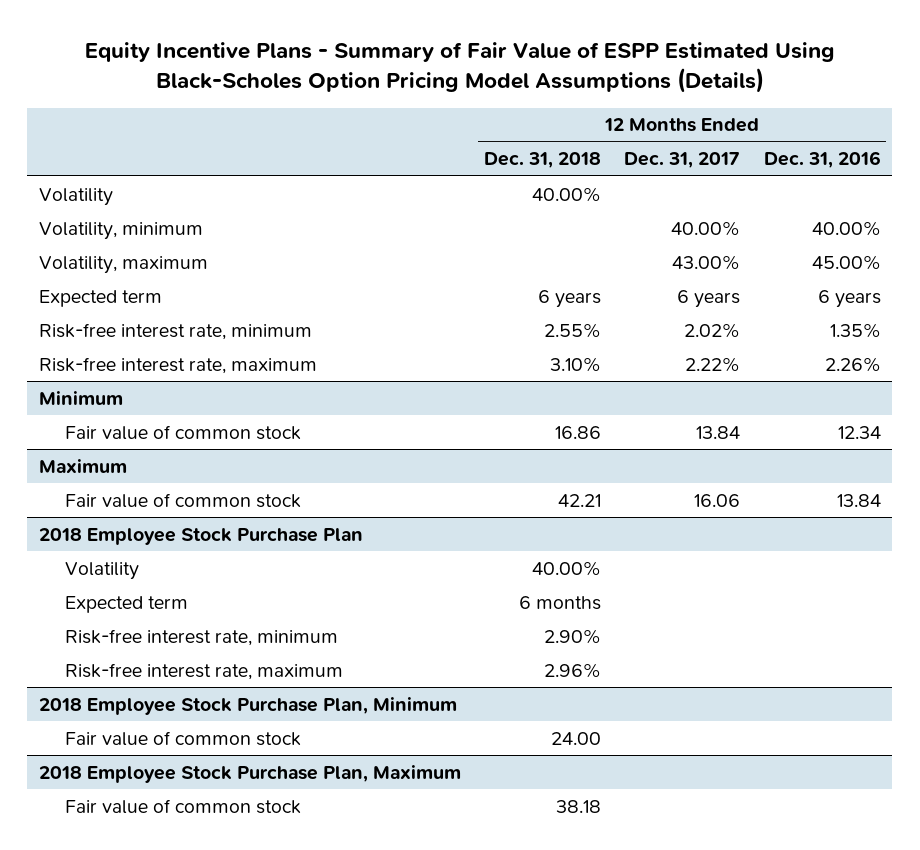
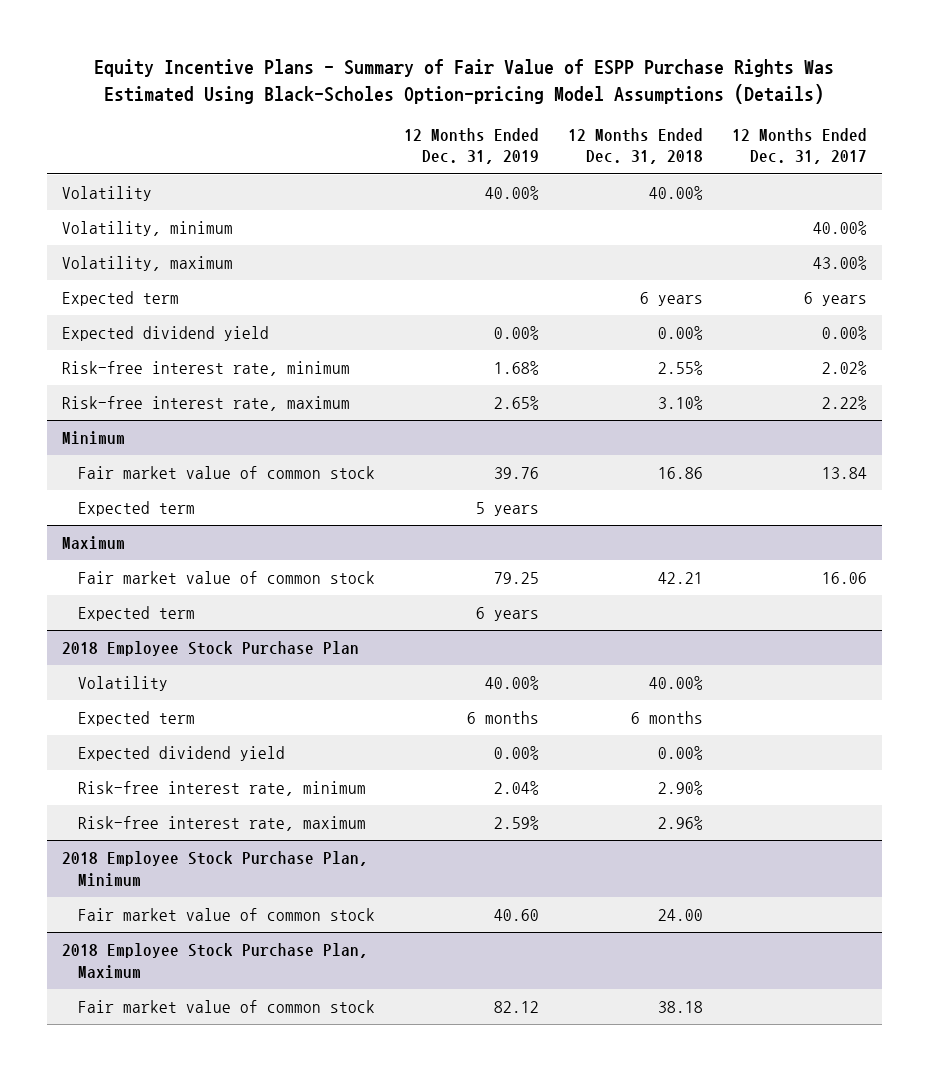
- Equity Incentive Plans - Summary of Fair Value of ESPP Estimated Using Black-Scholes Option Pricing Model Assumptions (Details)
+ Equity Incentive Plans - Summary of Fair Value of ESPP Purchase Rights Was Estimated Using Black-Scholes Option-pricing Model Assumptions (Details)
- | 12 Months Ended Dec. 31, 2018 | 12 Months Ended Dec. 31, 2017 | 12 Months Ended Dec. 31, 2016
+ | 12 Months Ended Dec. 31, 2019 | 12 Months Ended Dec. 31, 2018 | 12 Months Ended Dec. 31, 2017
+ Expected dividend yield | 0.00% | 0.00% | 0.00%
@ Minimum
- Fair value of common stock | 16.86 | 13.84 | 12.34
+ Fair market value of common stock | 39.76 | 16.86 | 13.84
+ Expected term | 5 years | |
@ Maximum
- Fair value of common stock | 42.21 | 16.06 | 13.84
+ Fair market value of common stock | 79.25 | 42.21 | 16.06
+ Expected term | 6 years | |
@ 2018 Employee Stock Purchase Plan
+ Expected dividend yield | 0.00% | 0.00% |
@ 2018 Employee Stock Purchase Plan, Minimum
- Fair value of common stock | 24.00 | |
+ Fair market value of common stock | 40.60 | 24.00 |
@ 2018 Employee Stock Purchase Plan, Maximum
- Fair value of common stock | 38.18 | |
+ Fair market value of common stock | 82.12 | 38.18 |

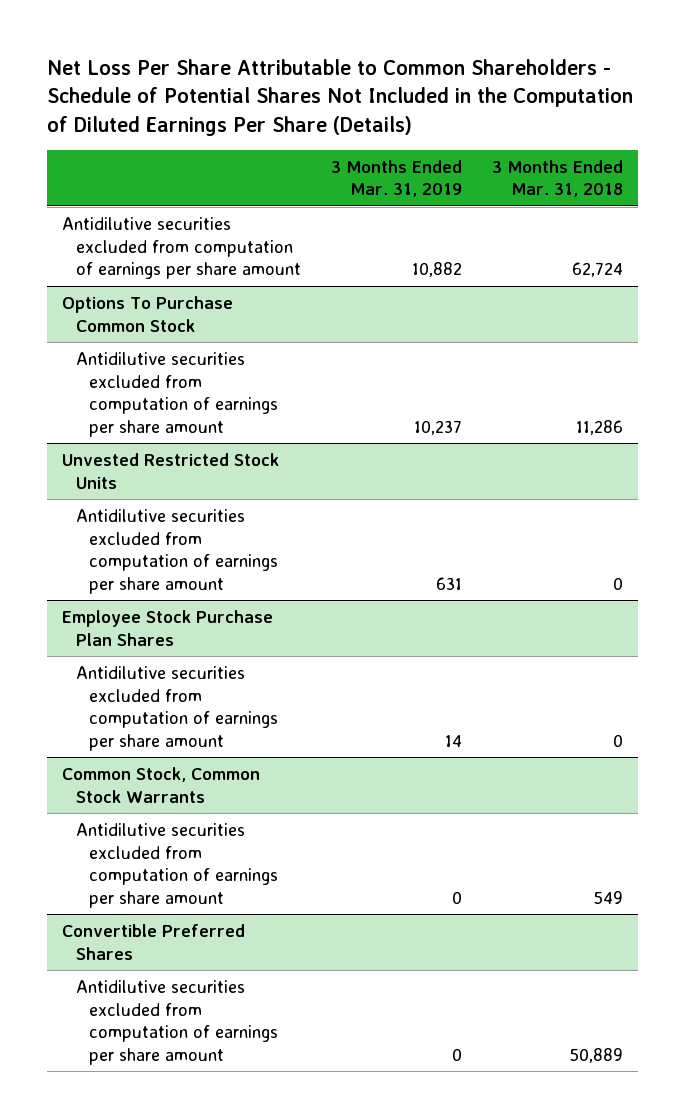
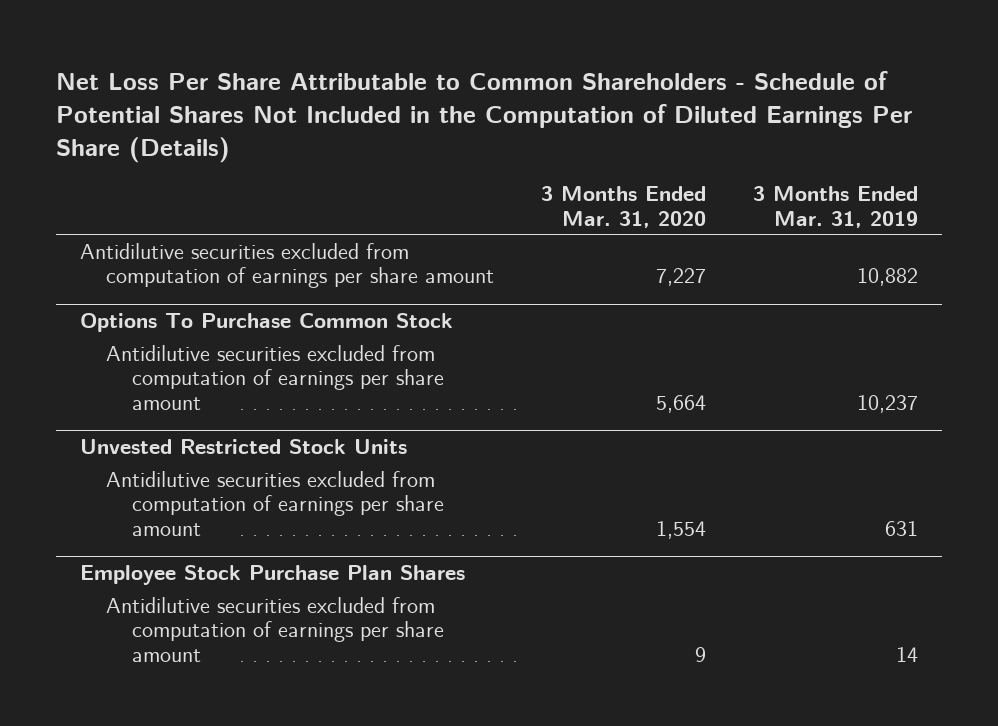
- | 3 Months Ended Mar. 31, 2019 | 3 Months Ended Mar. 31, 2018
+ | 3 Months Ended Mar. 31, 2020 | 3 Months Ended Mar. 31, 2019
- Common Stock, Common Stock Warrants
- Antidilutive securities excluded from computation of earnings per share amount | 0 | 549
- Convertible Preferred Shares
- Antidilutive securities excluded from computation of earnings per share amount | 0 | 50,889

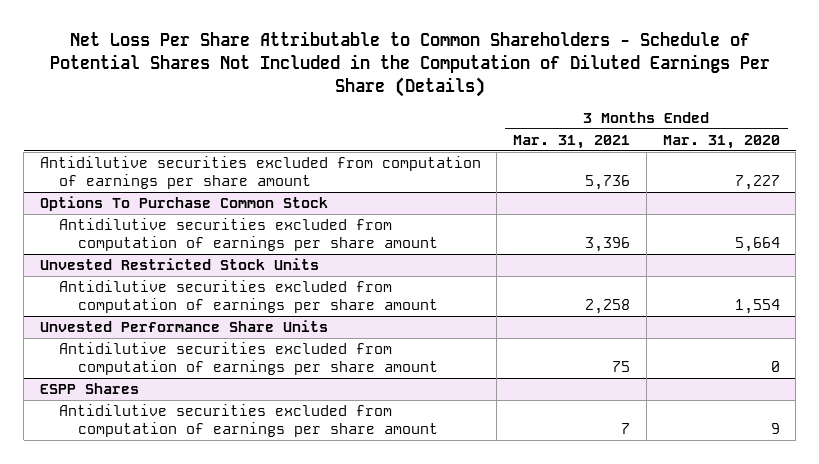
- | 3 Months Ended Mar. 31, 2020 | 3 Months Ended Mar. 31, 2019
+ | 3 Months Ended Mar. 31, 2021 | 3 Months Ended Mar. 31, 2020
- Employee Stock Purchase Plan Shares
+ Unvested Performance Share Units
+ Antidilutive securities excluded from computation of earnings per share amount | 75 | 0
+ ESPP Shares

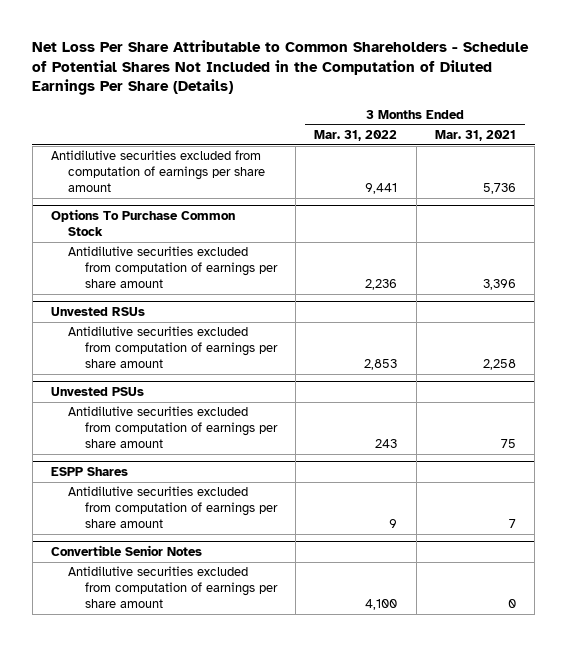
- | 3 Months Ended Mar. 31, 2021 | 3 Months Ended Mar. 31, 2020
+ | 3 Months Ended Mar. 31, 2022 | 3 Months Ended Mar. 31, 2021
- Unvested Restricted Stock Units
+ Unvested RSUs
- Unvested Performance Share Units
+ Unvested PSUs
+ Convertible Senior Notes
+ Antidilutive securities excluded from computation of earnings per share amount | 4,100 | 0

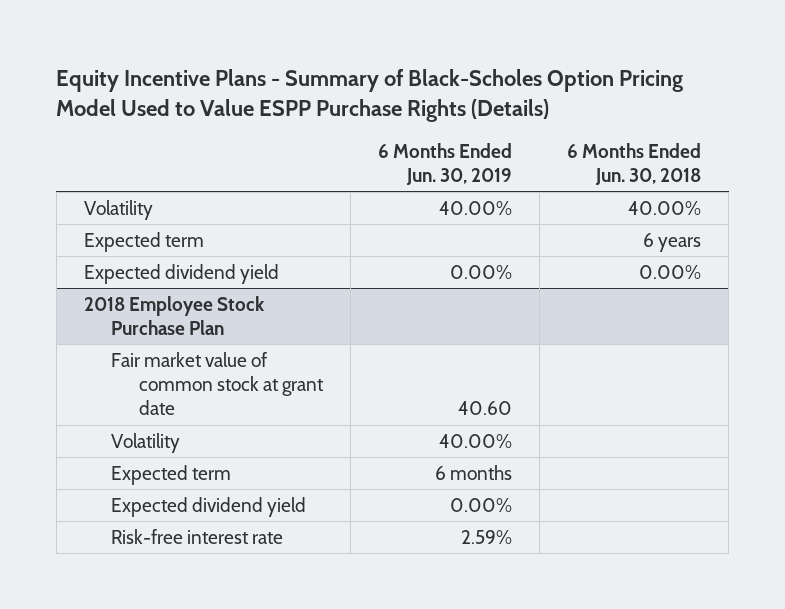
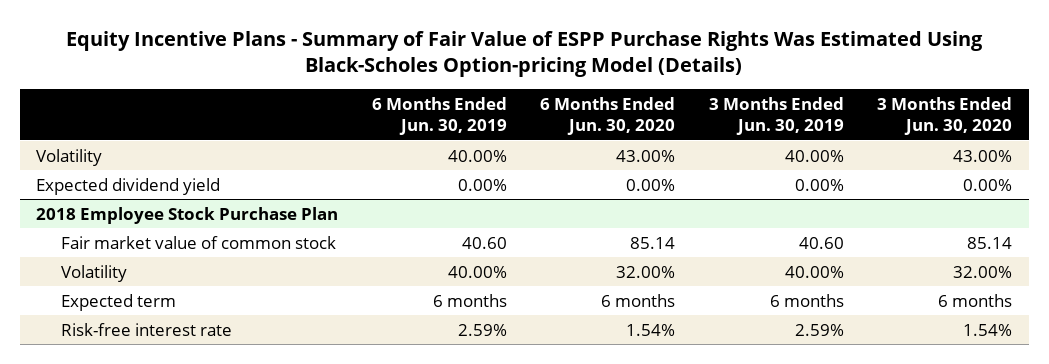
- Equity Incentive Plans - Summary of Black-Scholes Option Pricing Model Used to Value ESPP Purchase Rights (Details)
+ Equity Incentive Plans - Summary of Fair Value of ESPP Purchase Rights Was Estimated Using Black-Scholes Option-pricing Model (Details)
- | 6 Months Ended Jun. 30, 2019 | 6 Months Ended Jun. 30, 2018
+ | 6 Months Ended Jun. 30, 2019 | 6 Months Ended Jun. 30, 2020 | 3 Months Ended Jun. 30, 2019 | 3 Months Ended Jun. 30, 2020
- Expected term | | 6 years
@ 2018 Employee Stock Purchase Plan
- Fair market value of common stock at grant date | 40.60 |
+ Fair market value of common stock | 40.60 | 85.14 | 40.60 | 85.14
- Expected dividend yield | 0.00% |

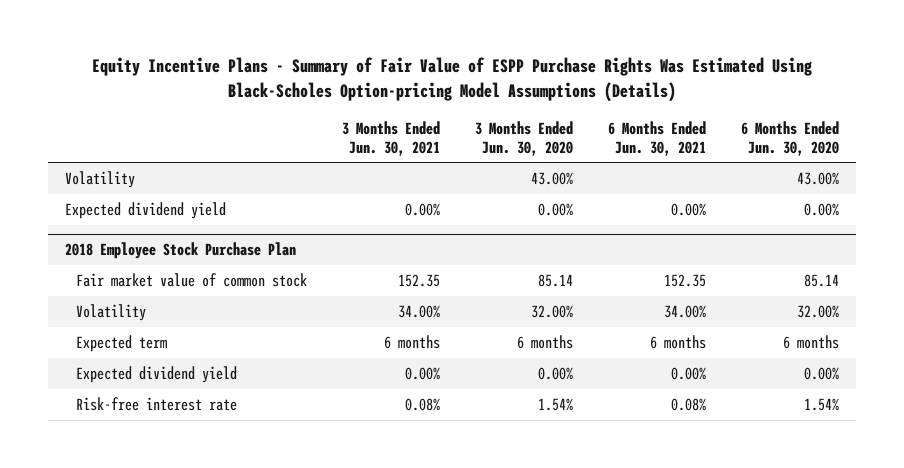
- Equity Incentive Plans - Summary of Fair Value of ESPP Purchase Rights Was Estimated Using Black-Scholes Option-pricing Model (Details)
+ Equity Incentive Plans - Summary of Fair Value of ESPP Purchase Rights Was Estimated Using Black-Scholes Option-pricing Model Assumptions (Details)
- | 6 Months Ended Jun. 30, 2019 | 6 Months Ended Jun. 30, 2020 | 3 Months Ended Jun. 30, 2019 | 3 Months Ended Jun. 30, 2020
+ | 3 Months Ended Jun. 30, 2021 | 3 Months Ended Jun. 30, 2020 | 6 Months Ended Jun. 30, 2021 | 6 Months Ended Jun. 30, 2020
@ 2018 Employee Stock Purchase Plan
+ Expected dividend yield | 0.00% | 0.00% | 0.00% | 0.00%

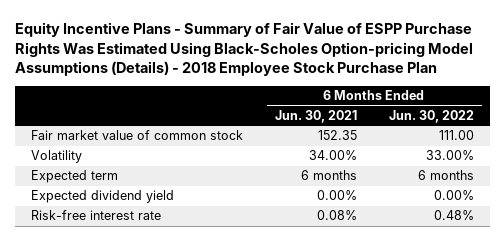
- Equity Incentive Plans - Summary of Fair Value of ESPP Purchase Rights Was Estimated Using Black-Scholes Option-pricing Model Assumptions (Details)
+ Equity Incentive Plans - Summary of Fair Value of ESPP Purchase Rights Was Estimated Using Black-Scholes Option-pricing Model Assumptions (Details) - 2018 Employee Stock Purchase Plan
- | 3 Months Ended Jun. 30, 2021 | 3 Months Ended Jun. 30, 2020 | 6 Months Ended Jun. 30, 2021 | 6 Months Ended Jun. 30, 2020
+ | 6 Months Ended Jun. 30, 2021 | 6 Months Ended Jun. 30, 2022
- Volatility | | 43.00% | | 43.00%
- Expected dividend yield | 0.00% | 0.00% | 0.00% | 0.00%
- 2018 Employee Stock Purchase Plan

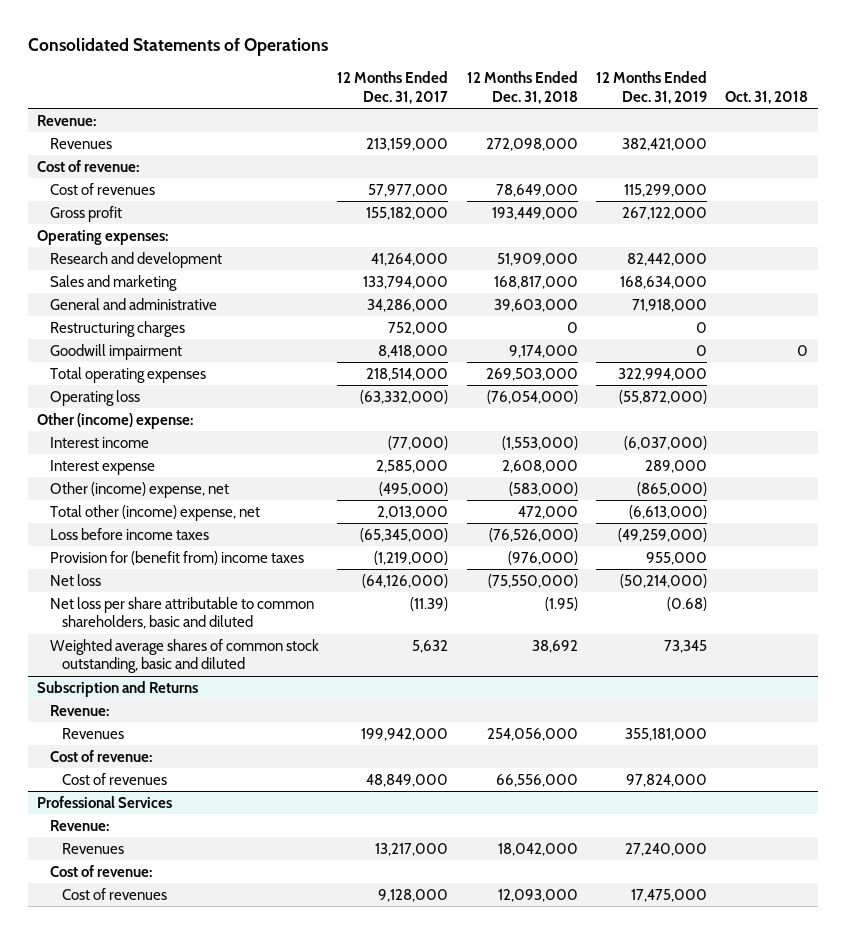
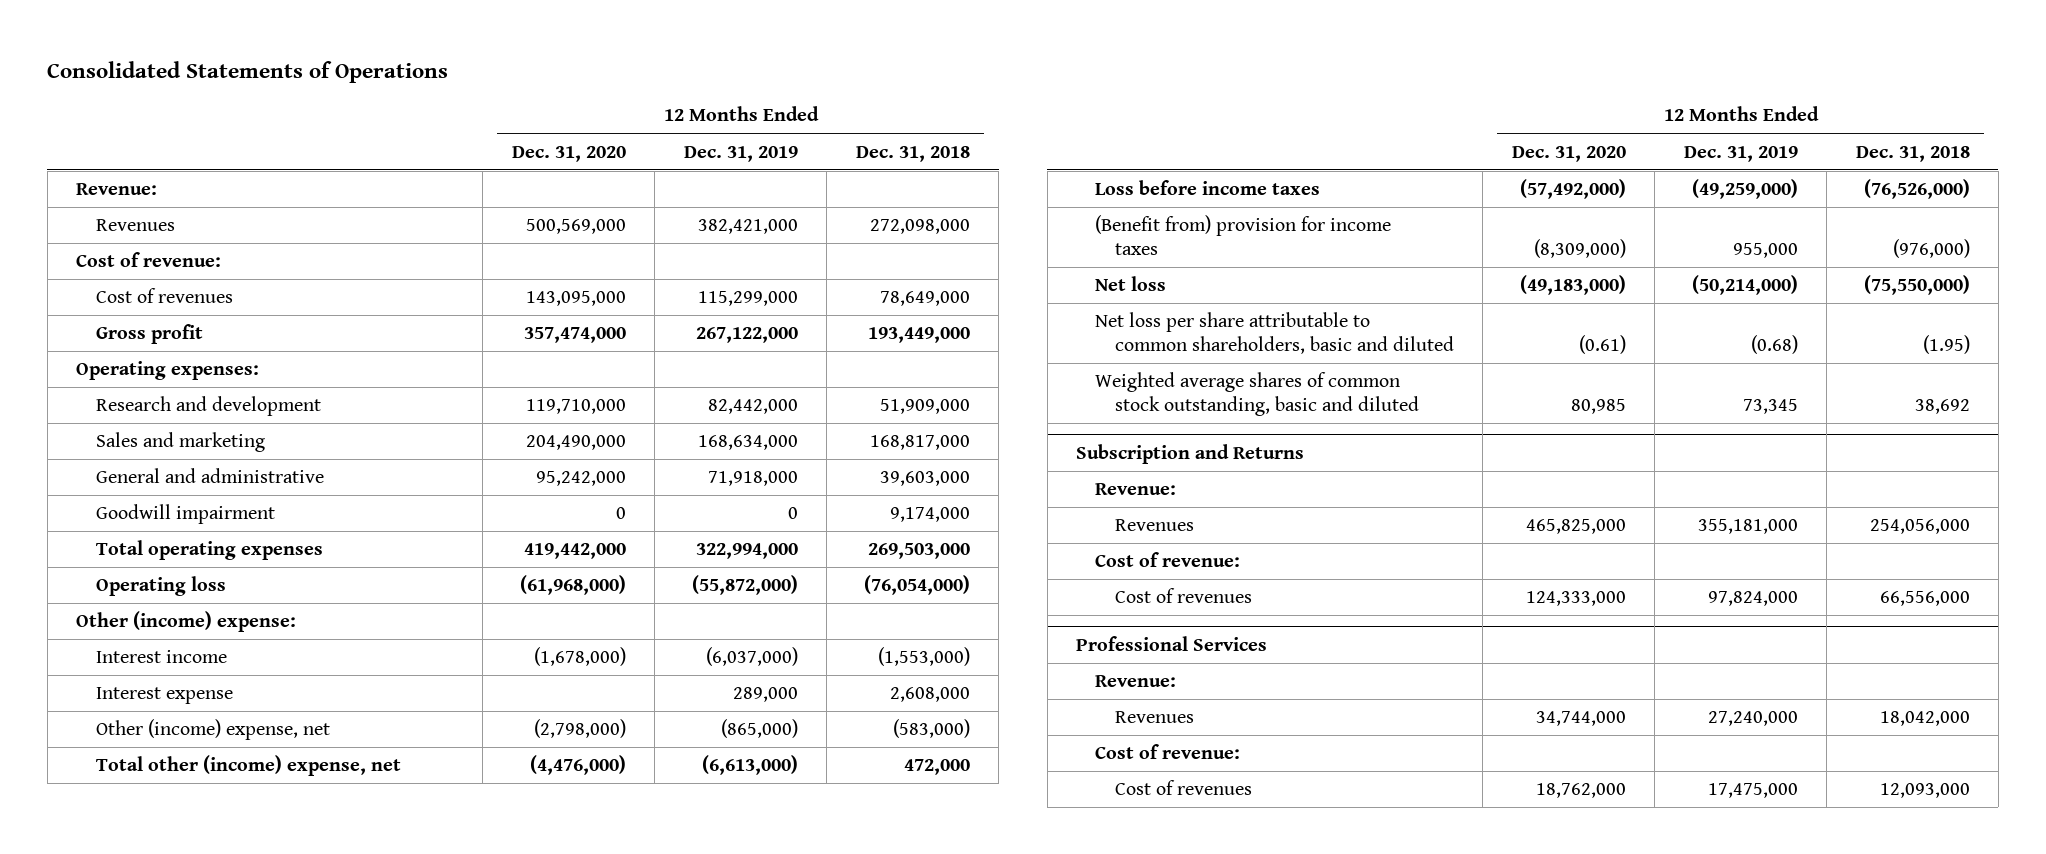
- | 12 Months Ended Dec. 31, 2017 | 12 Months Ended Dec. 31, 2018 | 12 Months Ended Dec. 31, 2019 | Oct. 31, 2018
+ | 12 Months Ended Dec. 31, 2020 | 12 Months Ended Dec. 31, 2019 | 12 Months Ended Dec. 31, 2018
- Restructuring charges | 752,000 | 0 | 0 |
- Provision for (benefit from) income taxes | (1,219,000) | (976,000) | 955,000 |
+ (Benefit from) provision for income taxes | (8,309,000) | 955,000 | (976,000)

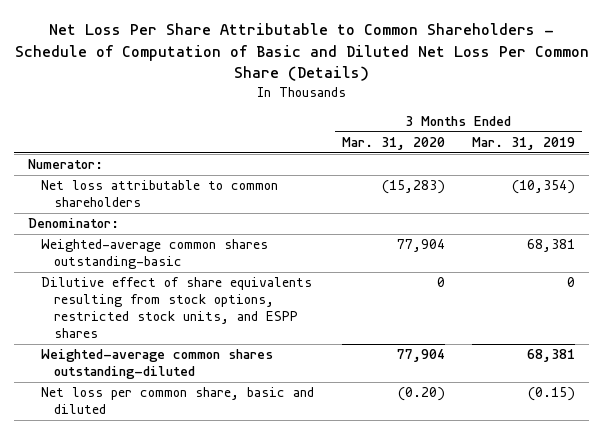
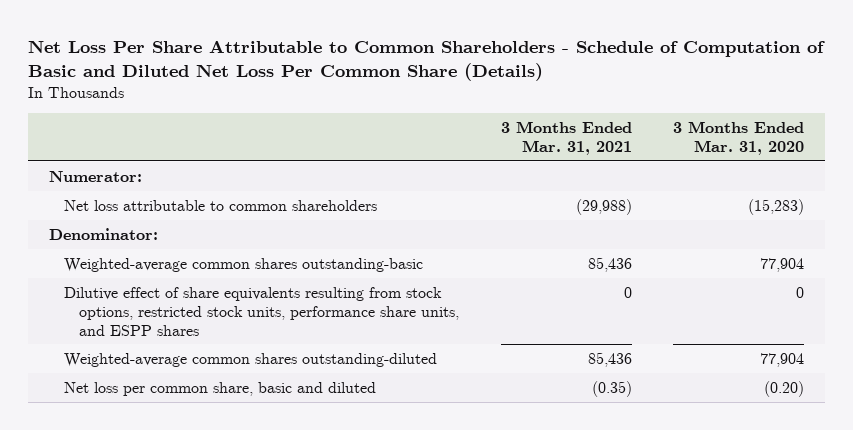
- | 3 Months Ended Mar. 31, 2020 | 3 Months Ended Mar. 31, 2019
+ | 3 Months Ended Mar. 31, 2021 | 3 Months Ended Mar. 31, 2020
- Dilutive effect of share equivalents resulting from stock options, restricted stock units, and ESPP shares | 0 | 0
+ Dilutive effect of share equivalents resulting from stock options, restricted stock units, performance share units, and ESPP shares | 0 | 0

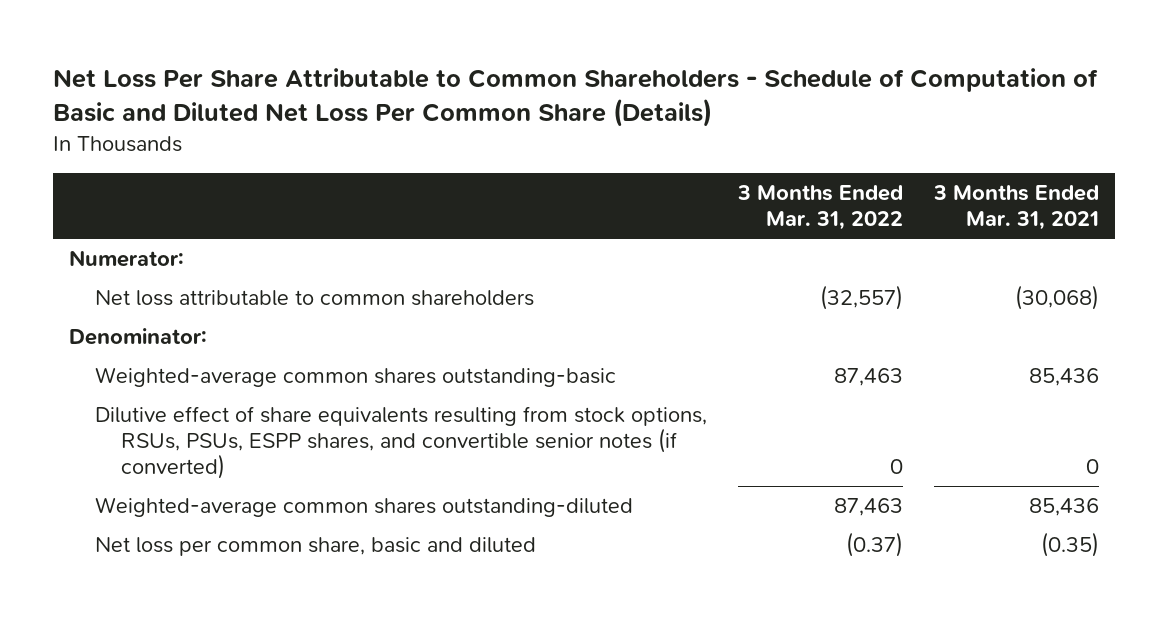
- | 3 Months Ended Mar. 31, 2021 | 3 Months Ended Mar. 31, 2020
+ | 3 Months Ended Mar. 31, 2022 | 3 Months Ended Mar. 31, 2021
- Net loss attributable to common shareholders | (29,988) | (15,283)
+ Net loss attributable to common shareholders | (32,557) | (30,068)
- Dilutive effect of share equivalents resulting from stock options, restricted stock units, performance share units, and ESPP shares | 0 | 0
+ Dilutive effect of share equivalents resulting from stock options, RSUs, PSUs, ESPP shares, and convertible senior notes (if converted) | 0 | 0

